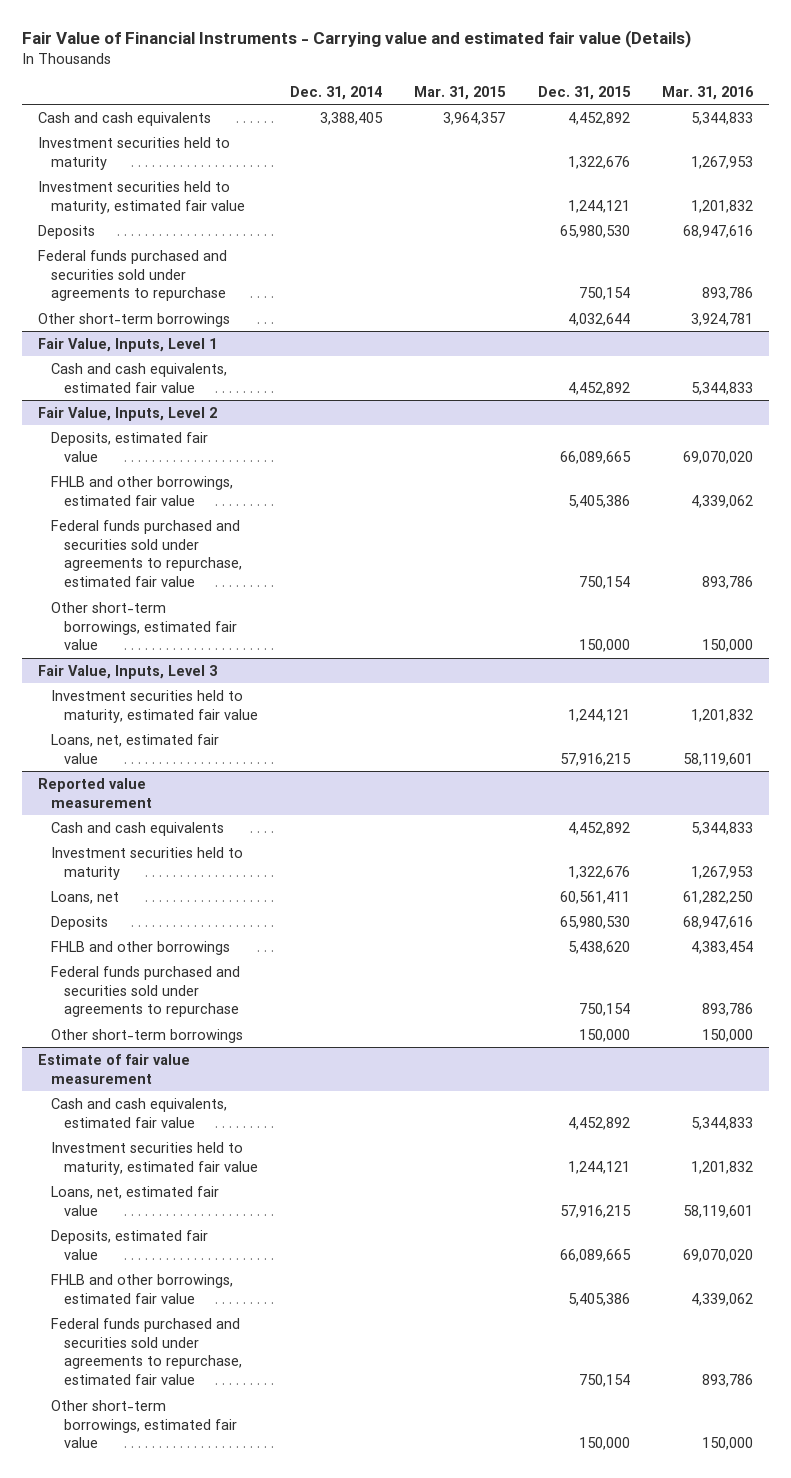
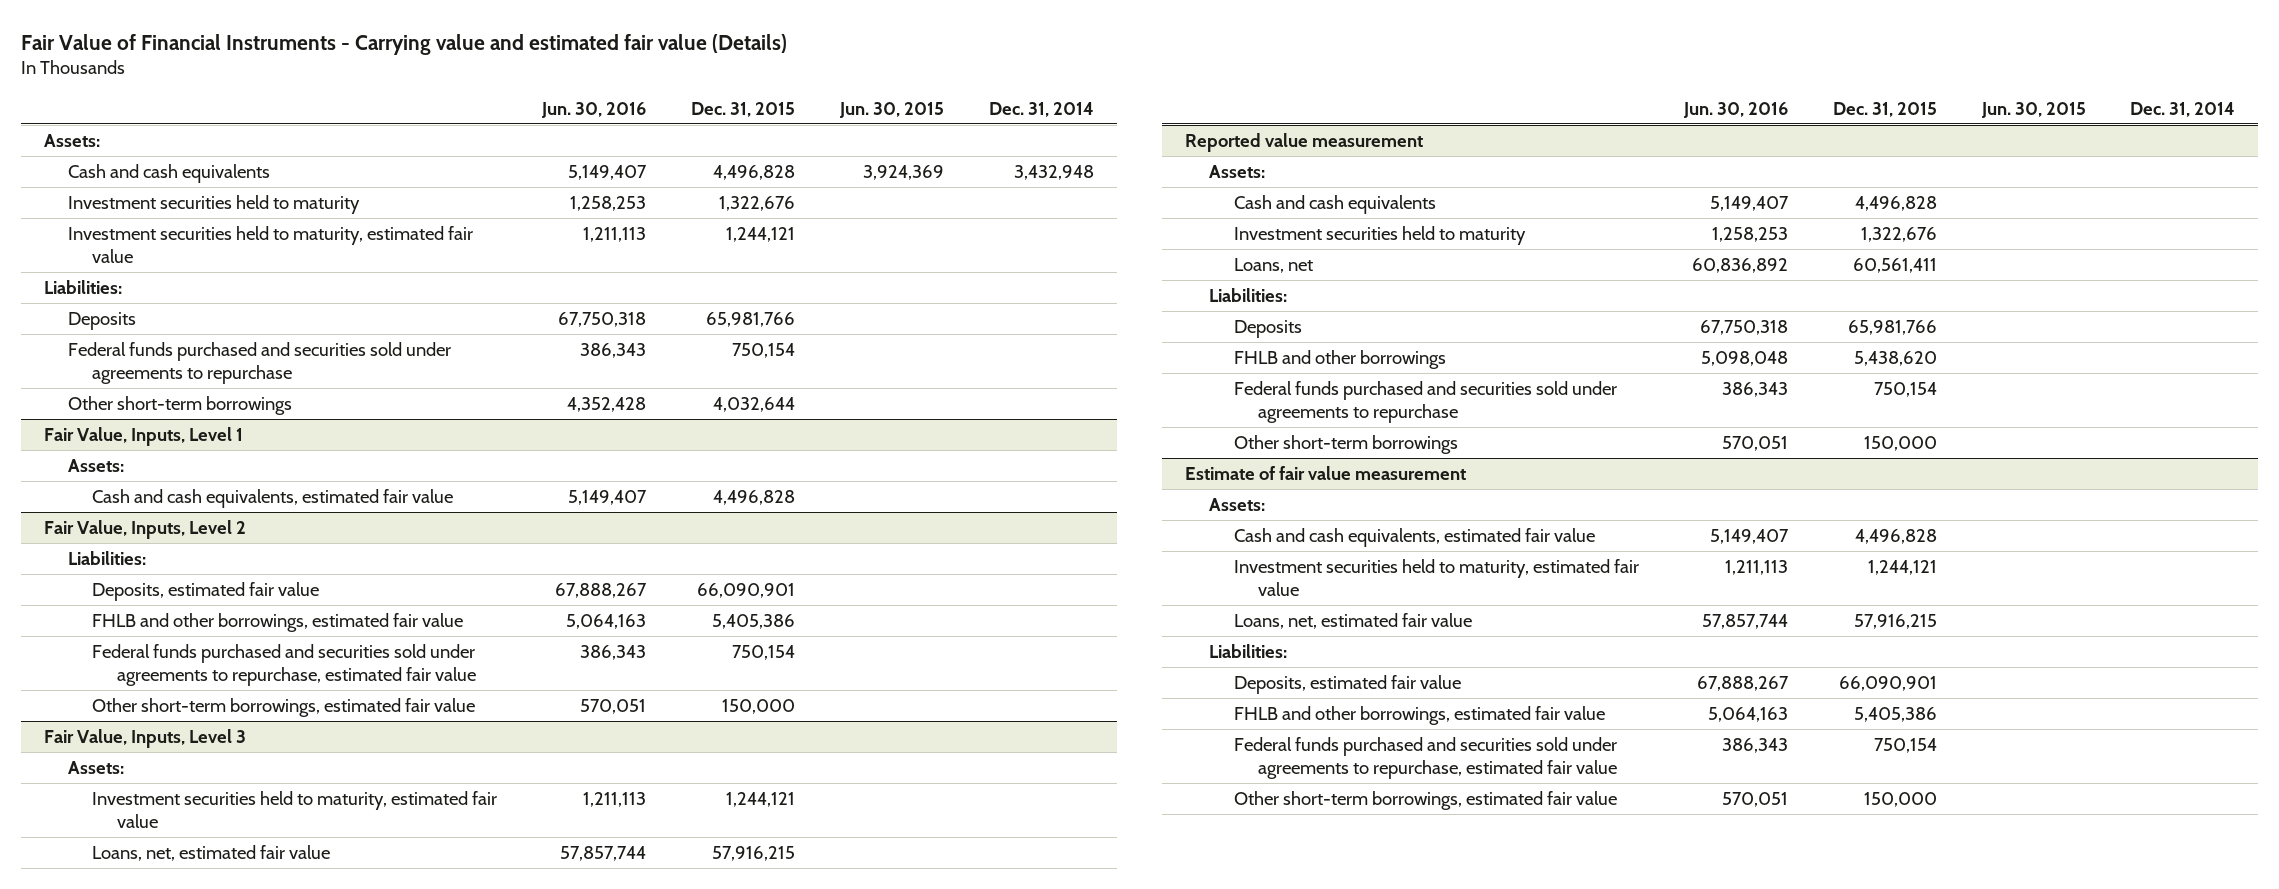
- | Dec. 31, 2014 | Mar. 31, 2015 | Dec. 31, 2015 | Mar. 31, 2016
+ | Jun. 30, 2016 | Dec. 31, 2015 | Jun. 30, 2015 | Dec. 31, 2014
- Cash and cash equivalents | 3,388,405 | 3,964,357 | 4,452,892 | 5,344,833
+ Assets:
+ Cash and cash equivalents | 5,149,407 | 4,496,828 | 3,924,369 | 3,432,948
- Deposits | | | 65,980,530 | 68,947,616
+ Liabilities:
+ Deposits | 67,750,318 | 65,981,766 | |
@ Fair Value, Inputs, Level 1
- Cash and cash equivalents, estimated fair value | | | 4,452,892 | 5,344,833
+ Assets:
+ Cash and cash equivalents, estimated fair value | 5,149,407 | 4,496,828 | |
@ Fair Value, Inputs, Level 2
- Deposits, estimated fair value | | | 66,089,665 | 69,070,020
+ Liabilities:
+ Deposits, estimated fair value | 67,888,267 | 66,090,901 | |
@ Fair Value, Inputs, Level 3
+ Assets:
@ Reported value measurement
- Cash and cash equivalents | | | 4,452,892 | 5,344,833
+ Assets:
+ Cash and cash equivalents | 5,149,407 | 4,496,828 | |
- Deposits | | | 65,980,530 | 68,947,616
+ Liabilities:
+ Deposits | 67,750,318 | 65,981,766 | |
@ Estimate of fair value measurement
- Cash and cash equivalents, estimated fair value | | | 4,452,892 | 5,344,833
+ Assets:
+ Cash and cash equivalents, estimated fair value | 5,149,407 | 4,496,828 | |
- Deposits, estimated fair value | | | 66,089,665 | 69,070,020
+ Liabilities:
+ Deposits, estimated fair value | 67,888,267 | 66,090,901 | |

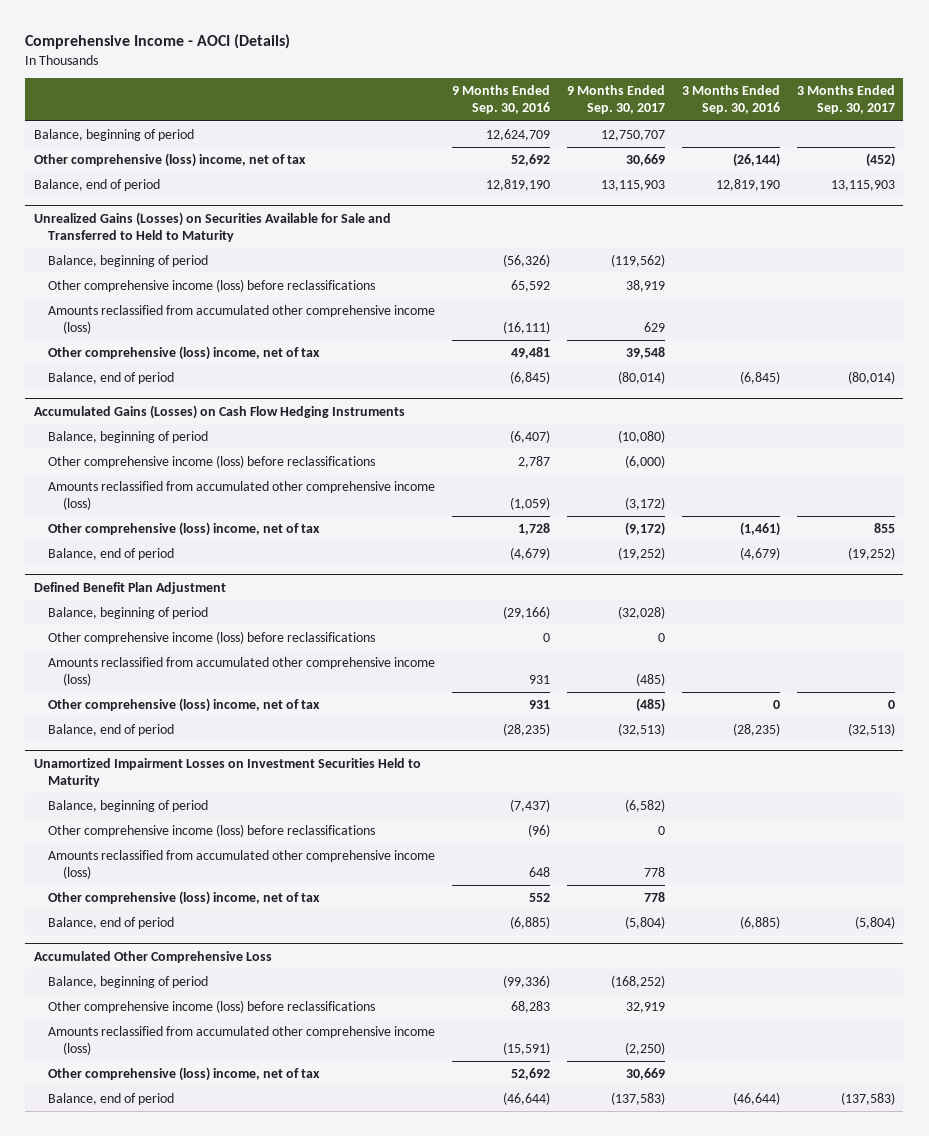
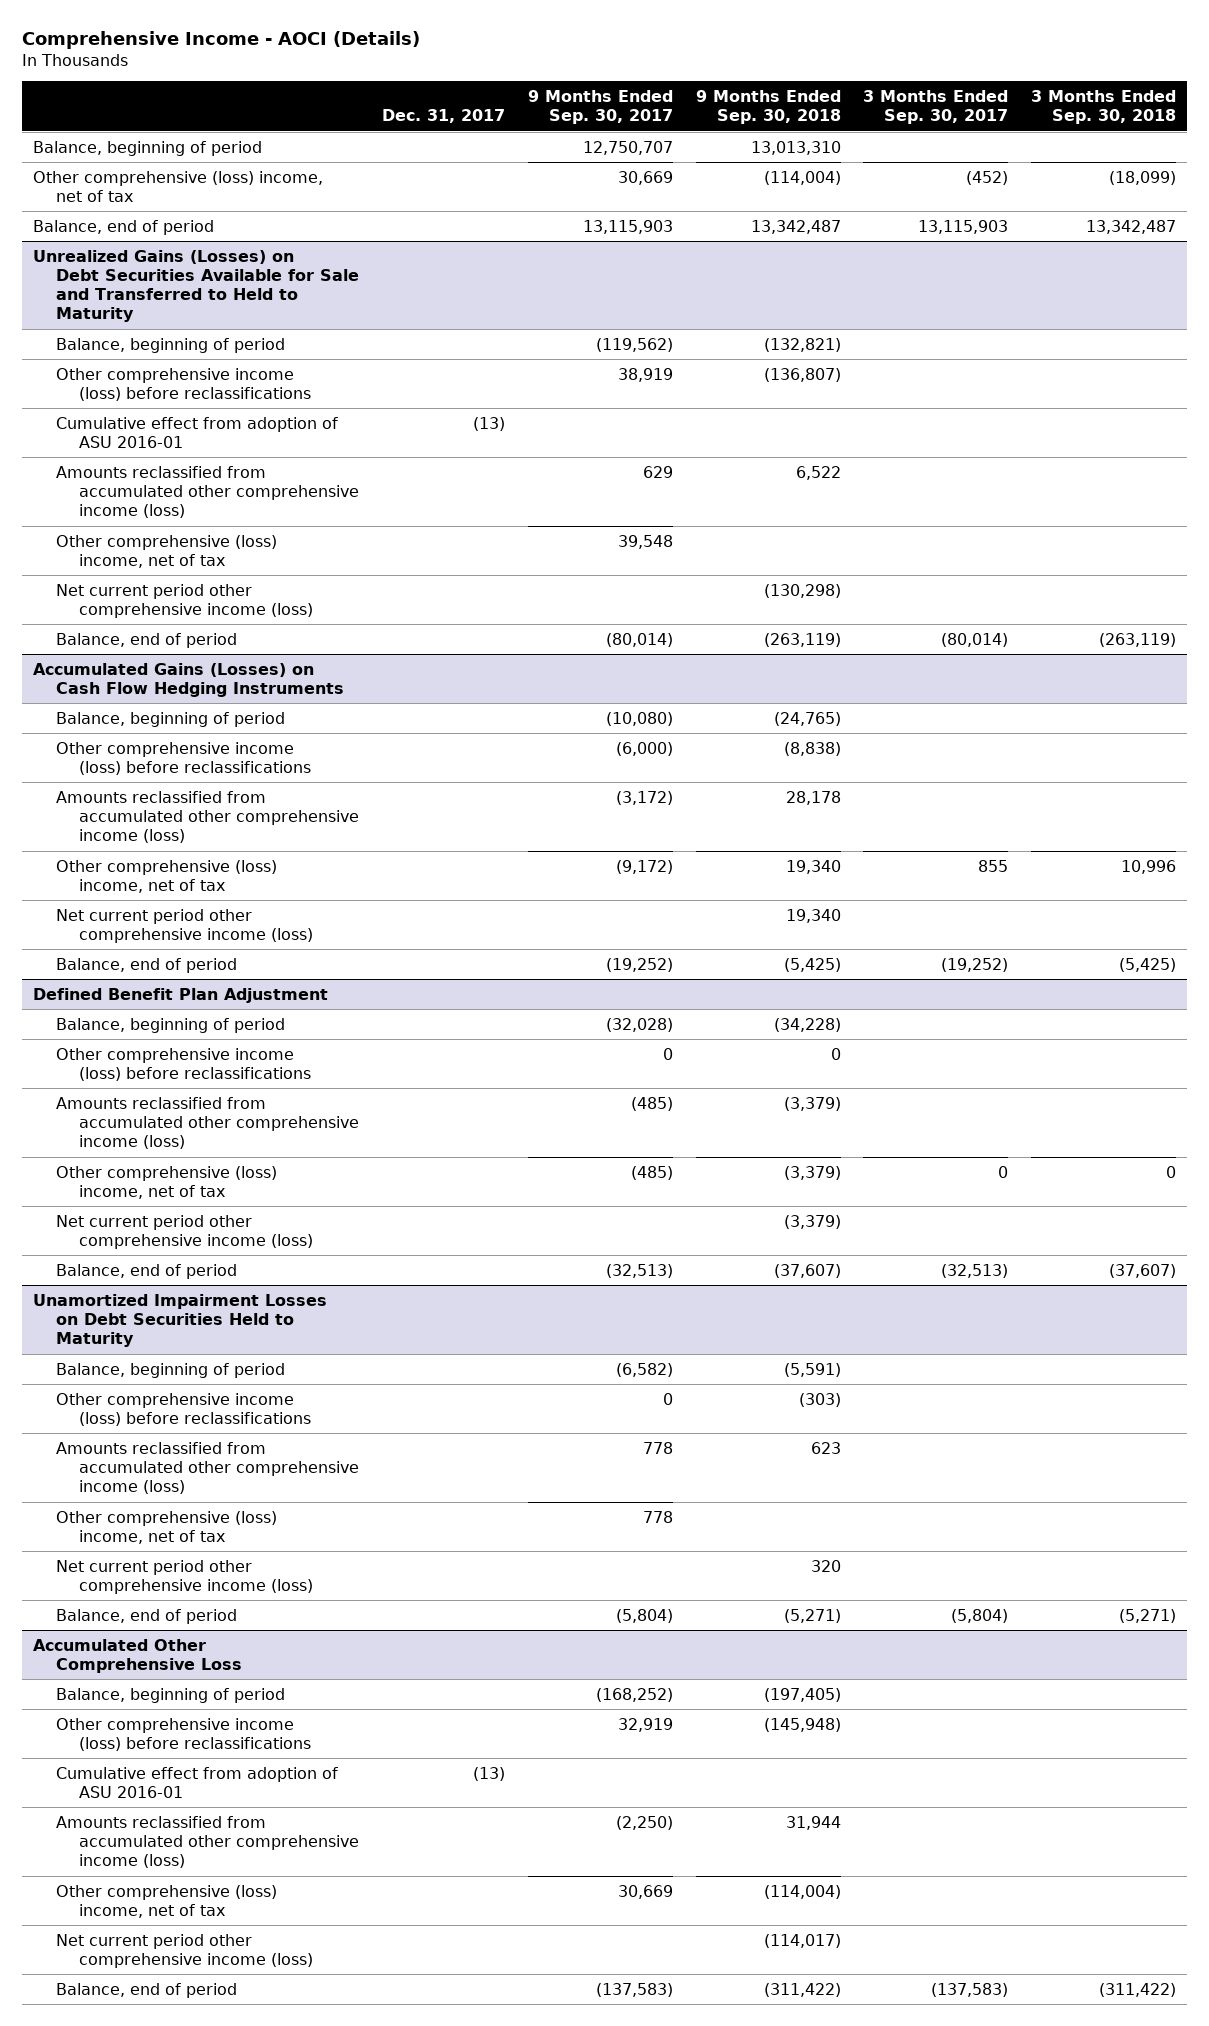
- | 9 Months Ended Sep. 30, 2016 | 9 Months Ended Sep. 30, 2017 | 3 Months Ended Sep. 30, 2016 | 3 Months Ended Sep. 30, 2017
+ | Dec. 31, 2017 | 9 Months Ended Sep. 30, 2017 | 9 Months Ended Sep. 30, 2018 | 3 Months Ended Sep. 30, 2017 | 3 Months Ended Sep. 30, 2018
- Unrealized Gains (Losses) on Securities Available for Sale and Transferred to Held to Maturity
+ Unrealized Gains (Losses) on Debt Securities Available for Sale and Transferred to Held to Maturity
+ Cumulative effect from adoption of ASU 2016-01 | (13) | | | |
+ Net current period other comprehensive income (loss) | | | (130,298) | |
@ Accumulated Gains (Losses) on Cash Flow Hedging Instruments
+ Net current period other comprehensive income (loss) | | | 19,340 | |
@ Defined Benefit Plan Adjustment
+ Net current period other comprehensive income (loss) | | | (3,379) | |
- Unamortized Impairment Losses on Investment Securities Held to Maturity
+ Unamortized Impairment Losses on Debt Securities Held to Maturity
+ Net current period other comprehensive income (loss) | | | 320 | |
@ Accumulated Other Comprehensive Loss
+ Cumulative effect from adoption of ASU 2016-01 | (13) | | | |
+ Net current period other comprehensive income (loss) | | | (114,017) | |

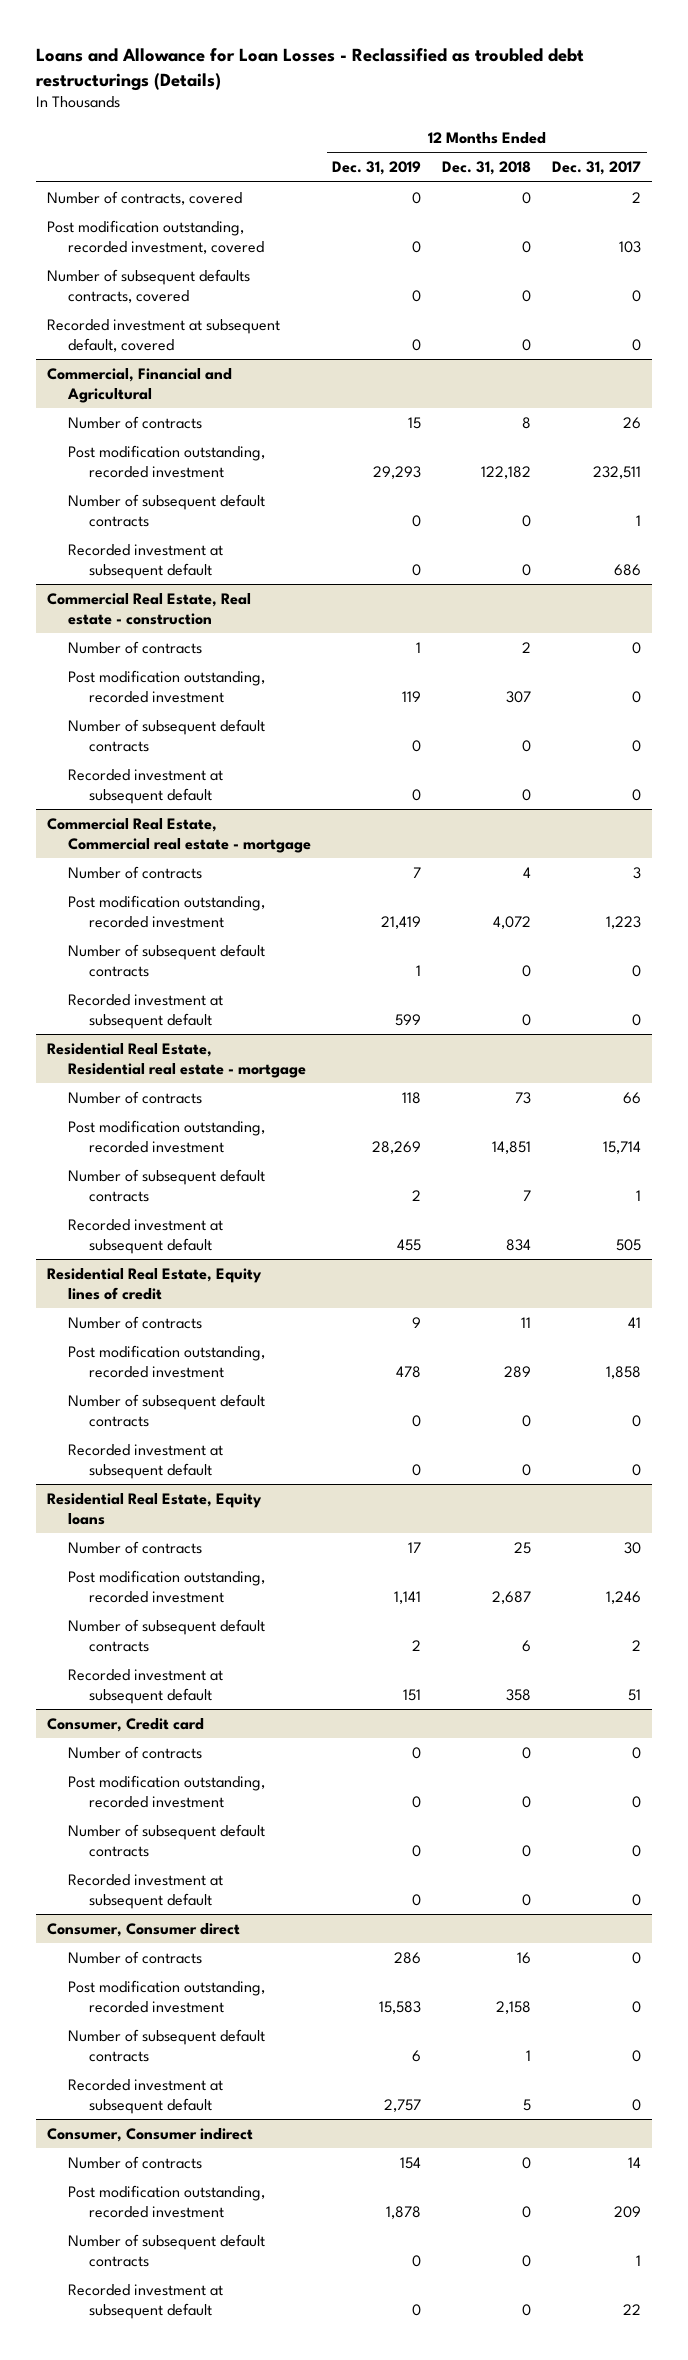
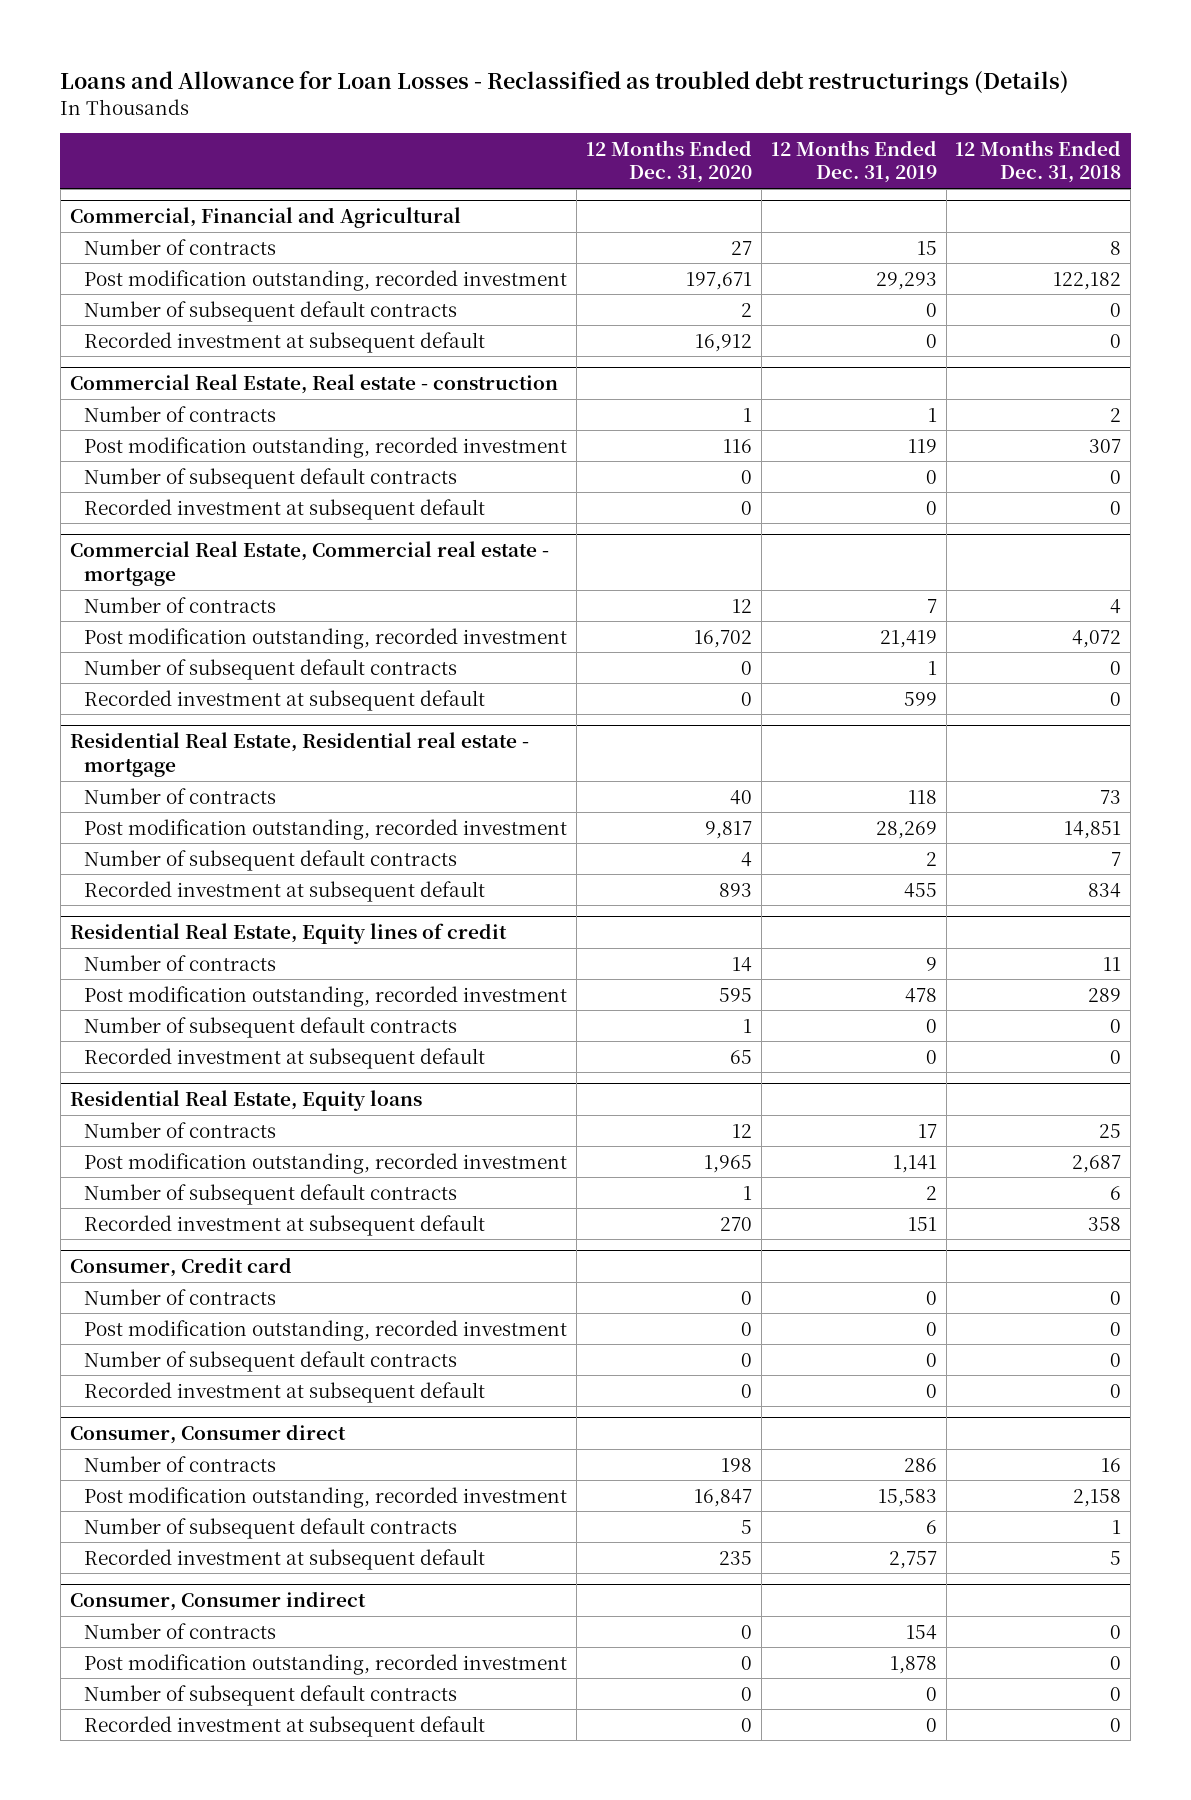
- | 12 Months Ended Dec. 31, 2019 | 12 Months Ended Dec. 31, 2018 | 12 Months Ended Dec. 31, 2017
+ | 12 Months Ended Dec. 31, 2020 | 12 Months Ended Dec. 31, 2019 | 12 Months Ended Dec. 31, 2018
- Number of contracts, covered | 0 | 0 | 2
- Post modification outstanding, recorded investment, covered | 0 | 0 | 103
- Number of subsequent defaults contracts, covered | 0 | 0 | 0
- Recorded investment at subsequent default, covered | 0 | 0 | 0

